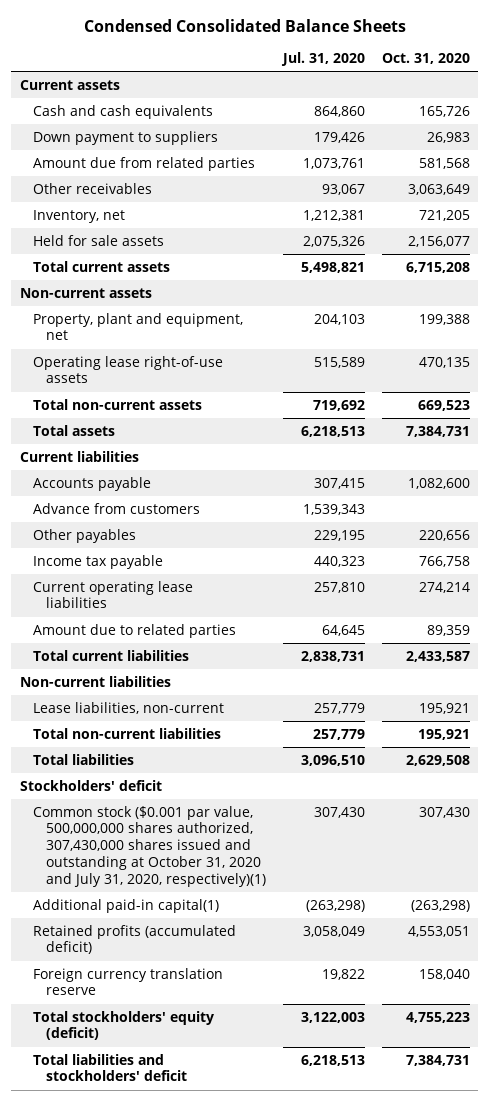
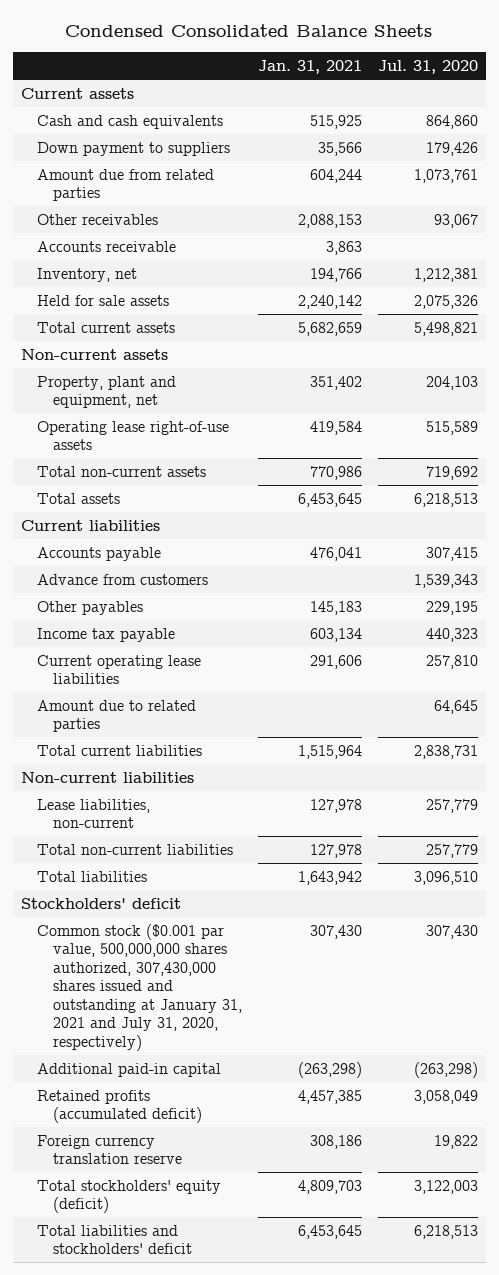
- | Jul. 31, 2020 | Oct. 31, 2020
+ | Jan. 31, 2021 | Jul. 31, 2020
+ Accounts receivable | 3,863 |
- Common stock ($0.001 par value, 500,000,000 shares authorized, 307,430,000 shares issued and outstanding at October 31, 2020 and July 31, 2020, respectively)(1) | 307,430 | 307,430
- Additional paid-in capital(1) | (263,298) | (263,298)
+ Common stock ($0.001 par value, 500,000,000 shares authorized, 307,430,000 shares issued and outstanding at January 31, 2021 and July 31, 2020, respectively) | 307,430 | 307,430
+ Additional paid-in capital | (263,298) | (263,298)

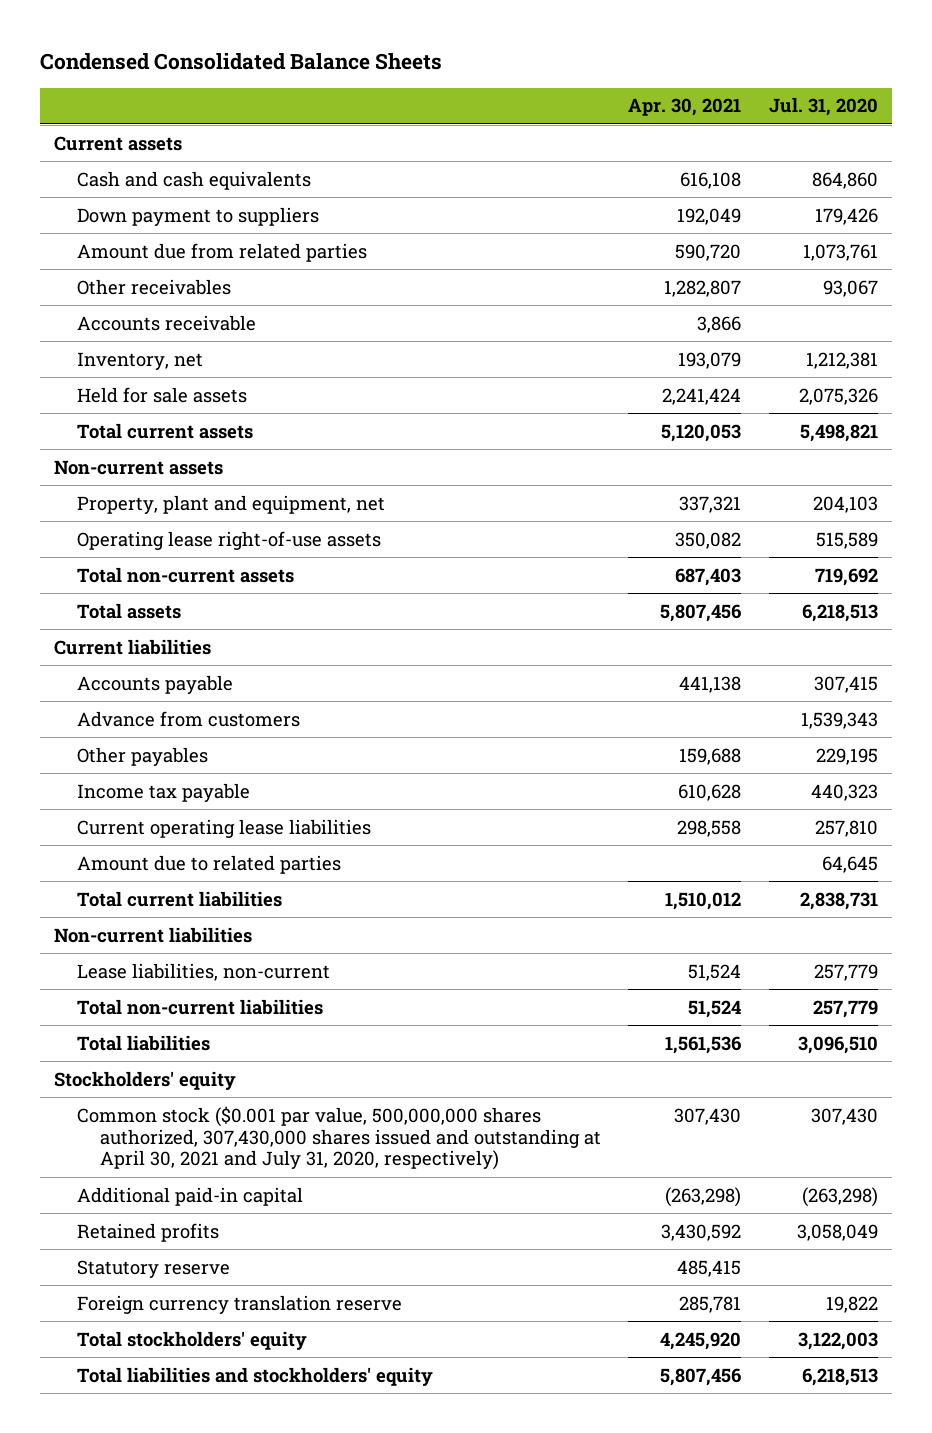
- | Jan. 31, 2021 | Jul. 31, 2020
+ | Apr. 30, 2021 | Jul. 31, 2020
- Stockholders' deficit
- Common stock ($0.001 par value, 500,000,000 shares authorized, 307,430,000 shares issued and outstanding at January 31, 2021 and July 31, 2020, respectively) | 307,430 | 307,430
+ Stockholders' equity
+ Common stock ($0.001 par value, 500,000,000 shares authorized, 307,430,000 shares issued and outstanding at April 30, 2021 and July 31, 2020, respectively) | 307,430 | 307,430
- Retained profits (accumulated deficit) | 4,457,385 | 3,058,049
+ Retained profits | 3,430,592 | 3,058,049
+ Statutory reserve | 485,415 |
- Total stockholders' equity (deficit) | 4,809,703 | 3,122,003
- Total liabilities and stockholders' deficit | 6,453,645 | 6,218,513
+ Total stockholders' equity | 4,245,920 | 3,122,003
+ Total liabilities and stockholders' equity | 5,807,456 | 6,218,513

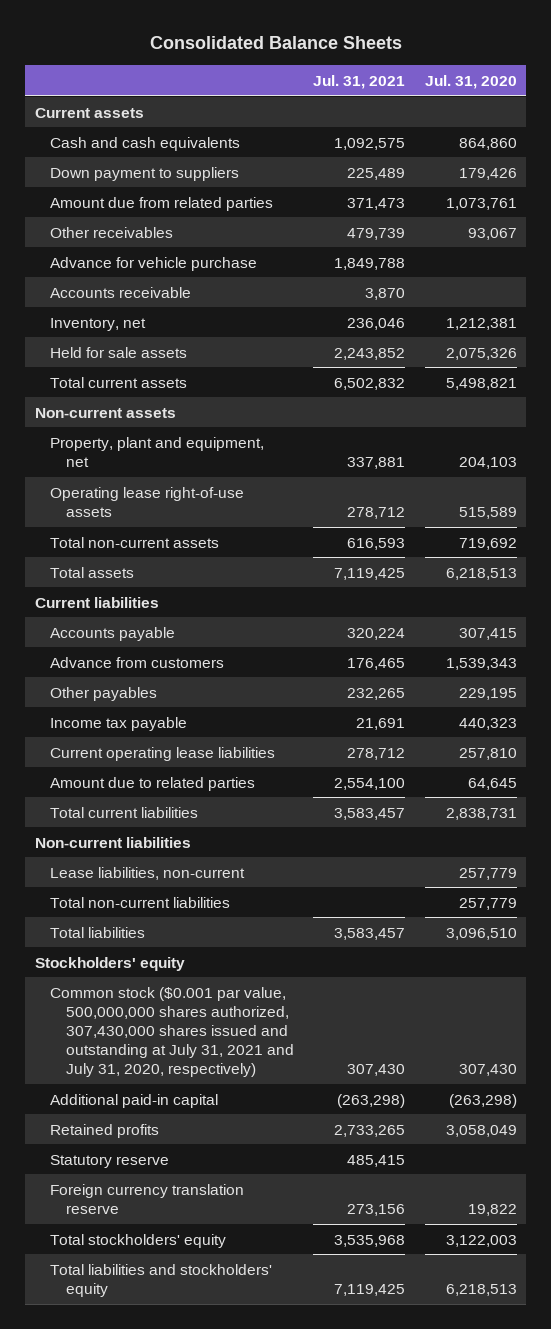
- Condensed Consolidated Balance Sheets
+ Consolidated Balance Sheets
- | Apr. 30, 2021 | Jul. 31, 2020
+ | Jul. 31, 2021 | Jul. 31, 2020
+ Advance for vehicle purchase | 1,849,788 |
- Common stock ($0.001 par value, 500,000,000 shares authorized, 307,430,000 shares issued and outstanding at April 30, 2021 and July 31, 2020, respectively) | 307,430 | 307,430
+ Common stock ($0.001 par value, 500,000,000 shares authorized, 307,430,000 shares issued and outstanding at July 31, 2021 and July 31, 2020, respectively) | 307,430 | 307,430

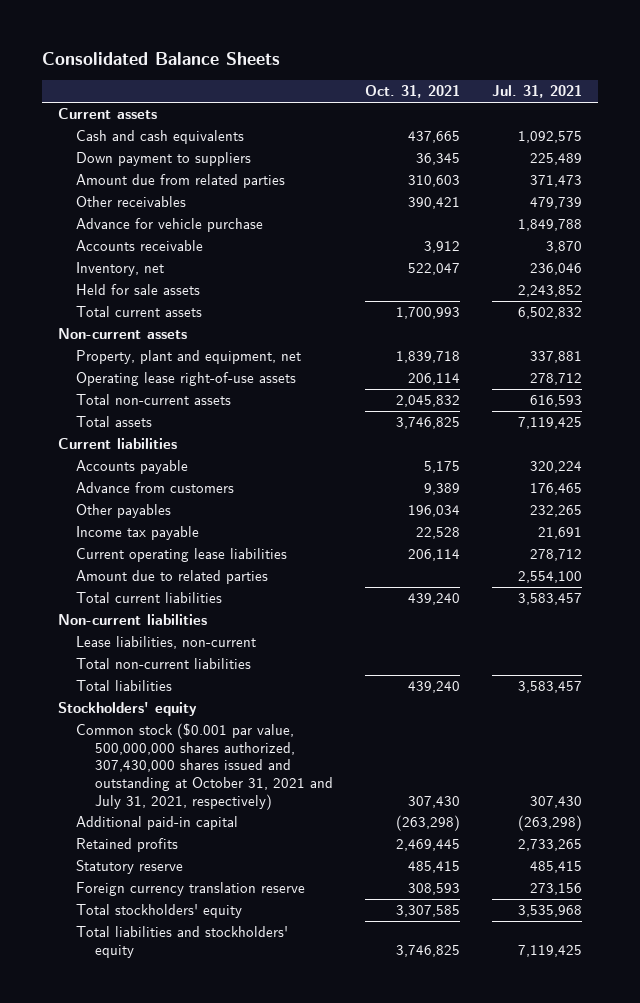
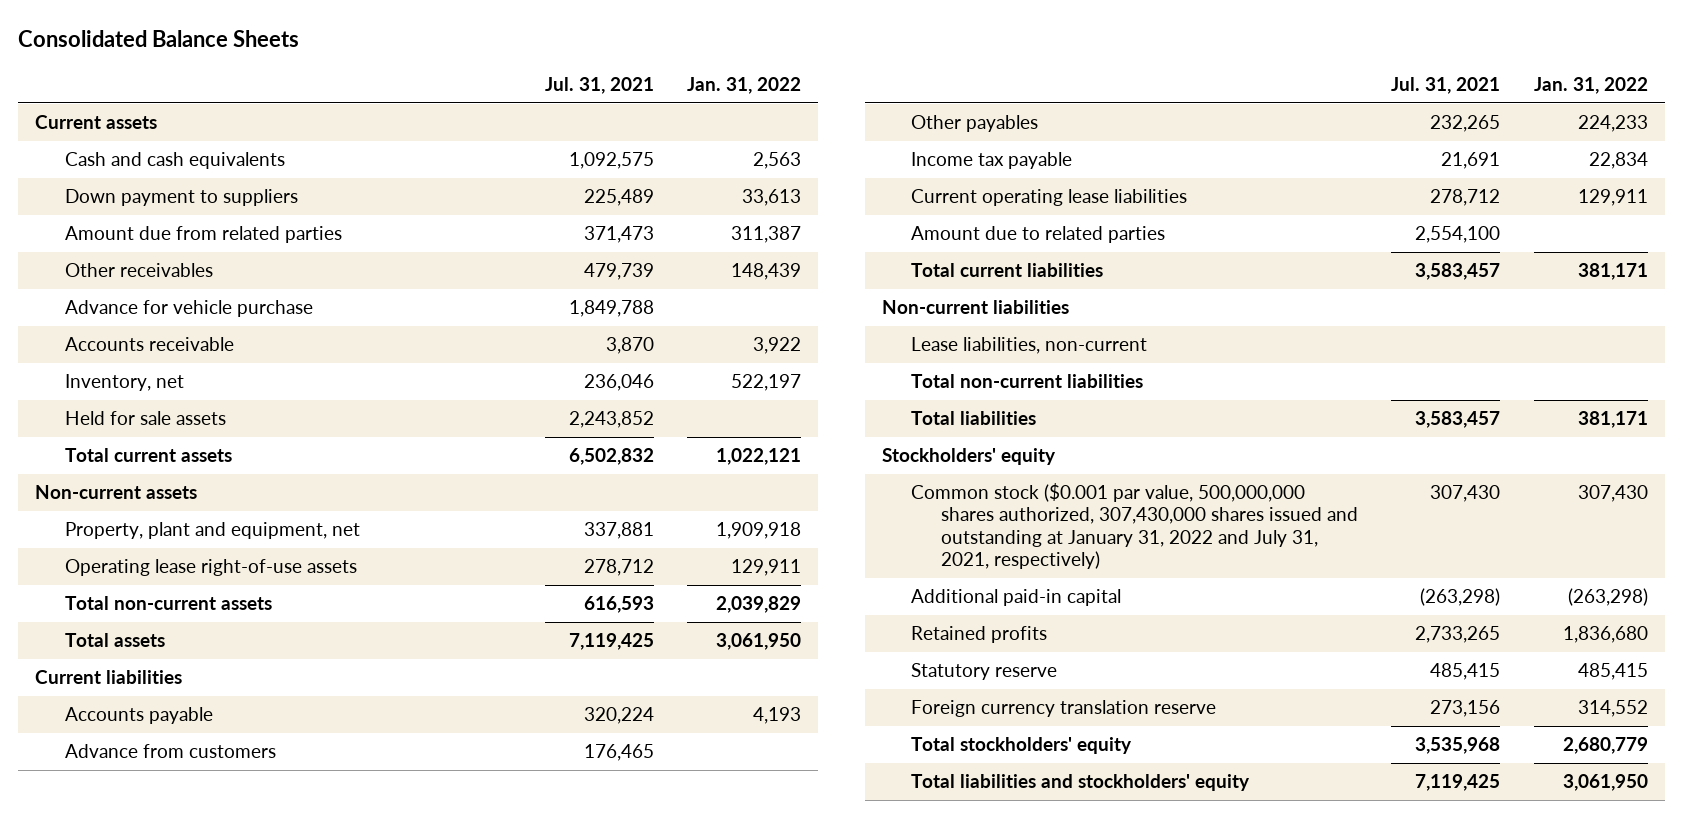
- | Oct. 31, 2021 | Jul. 31, 2021
+ | Jul. 31, 2021 | Jan. 31, 2022
- Common stock ($0.001 par value, 500,000,000 shares authorized, 307,430,000 shares issued and outstanding at October 31, 2021 and July 31, 2021, respectively) | 307,430 | 307,430
+ Common stock ($0.001 par value, 500,000,000 shares authorized, 307,430,000 shares issued and outstanding at January 31, 2022 and July 31, 2021, respectively) | 307,430 | 307,430

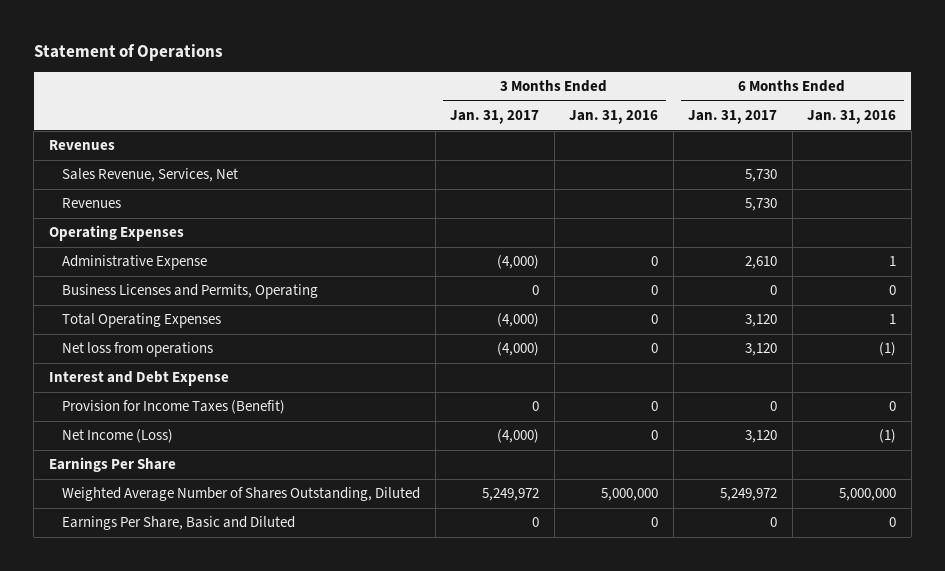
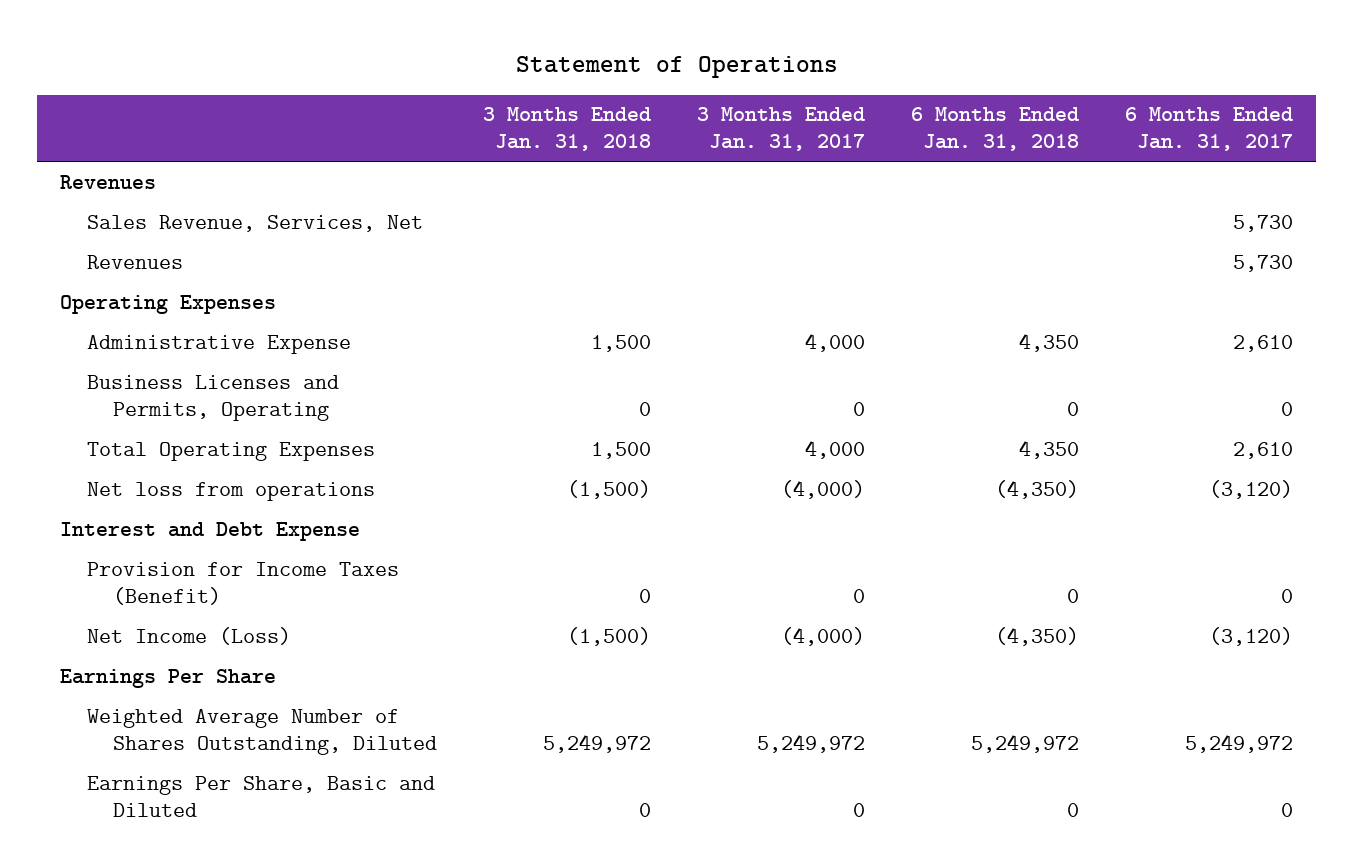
- | 3 Months Ended Jan. 31, 2017 | 3 Months Ended Jan. 31, 2016 | 6 Months Ended Jan. 31, 2017 | 6 Months Ended Jan. 31, 2016
+ | 3 Months Ended Jan. 31, 2018 | 3 Months Ended Jan. 31, 2017 | 6 Months Ended Jan. 31, 2018 | 6 Months Ended Jan. 31, 2017
- Administrative Expense | (4,000) | 0 | 2,610 | 1
+ Administrative Expense | 1,500 | 4,000 | 4,350 | 2,610
- Total Operating Expenses | (4,000) | 0 | 3,120 | 1
- Net loss from operations | (4,000) | 0 | 3,120 | (1)
+ Total Operating Expenses | 1,500 | 4,000 | 4,350 | 2,610
+ Net loss from operations | (1,500) | (4,000) | (4,350) | (3,120)
- Net Income (Loss) | (4,000) | 0 | 3,120 | (1)
+ Net Income (Loss) | (1,500) | (4,000) | (4,350) | (3,120)

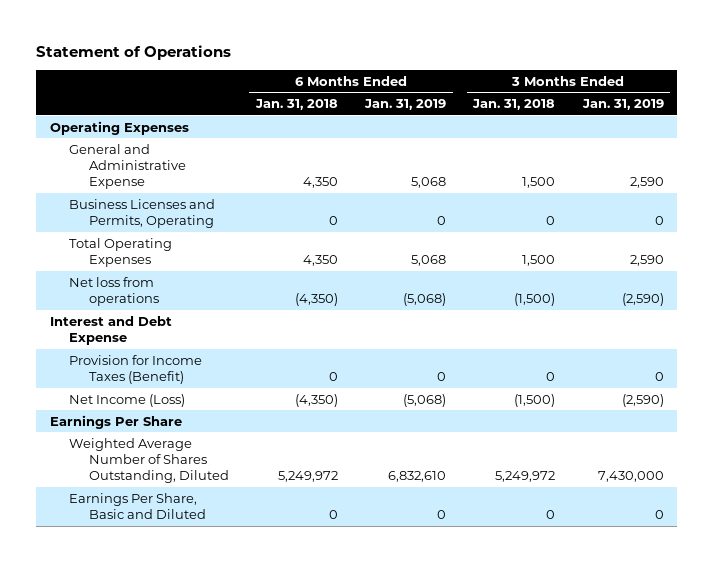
- | 3 Months Ended Jan. 31, 2018 | 3 Months Ended Jan. 31, 2017 | 6 Months Ended Jan. 31, 2018 | 6 Months Ended Jan. 31, 2017
+ | 6 Months Ended Jan. 31, 2018 | 6 Months Ended Jan. 31, 2019 | 3 Months Ended Jan. 31, 2018 | 3 Months Ended Jan. 31, 2019
- Revenues
- Sales Revenue, Services, Net | | | | 5,730
- Revenues | | | | 5,730
- Administrative Expense | 1,500 | 4,000 | 4,350 | 2,610
+ General and Administrative Expense | 4,350 | 5,068 | 1,500 | 2,590

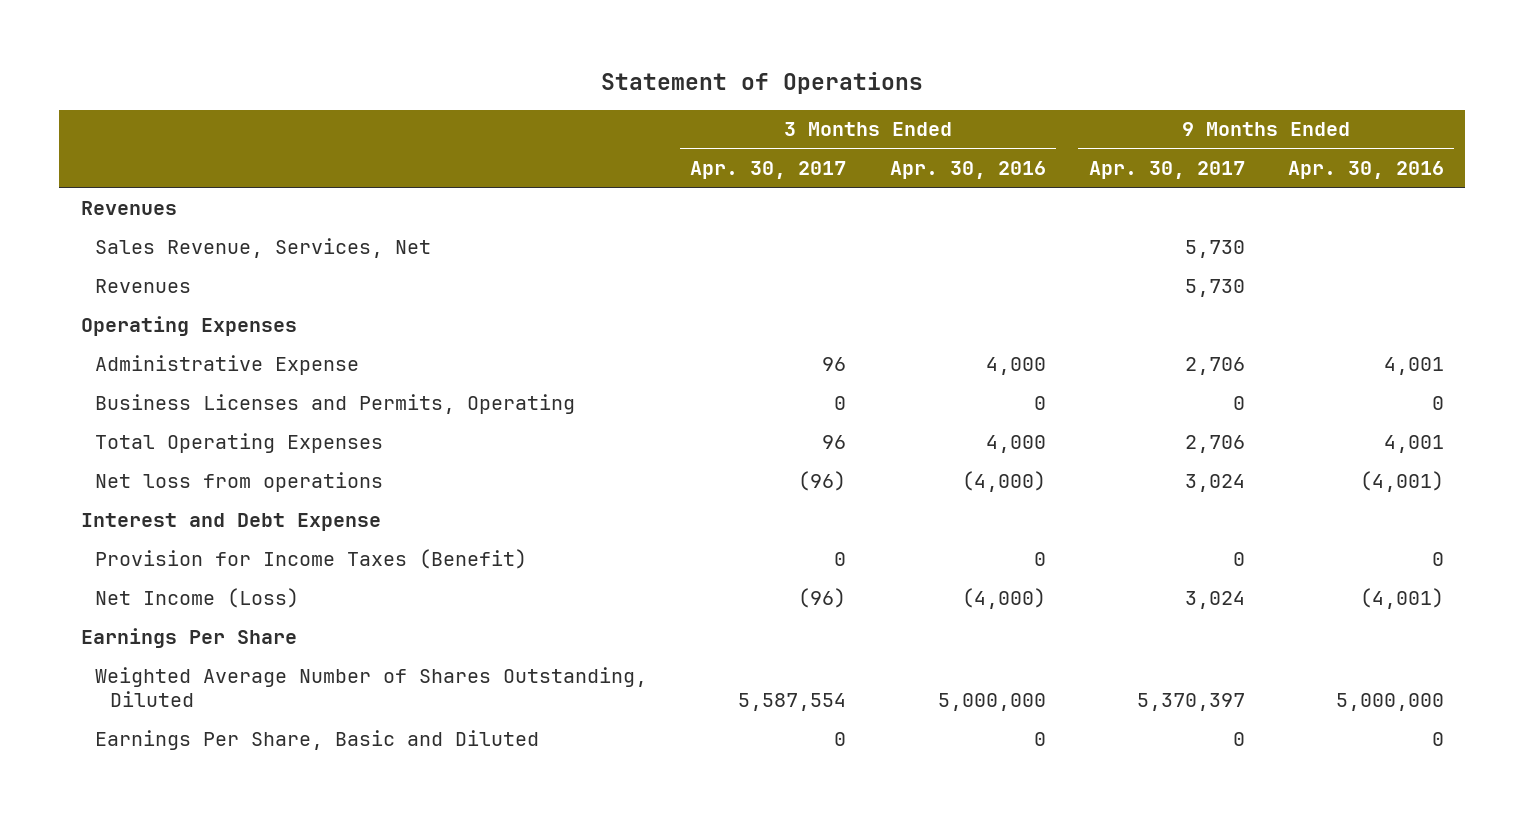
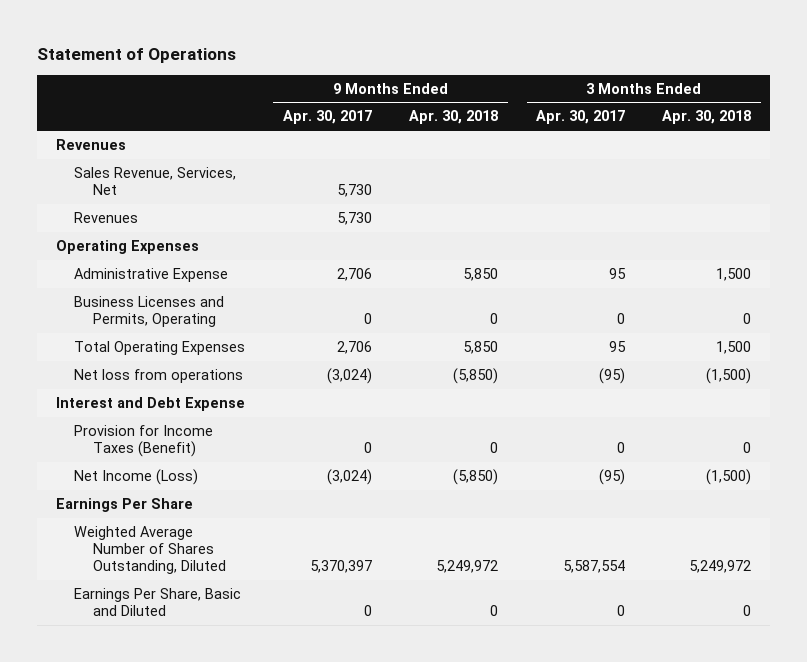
- | 3 Months Ended Apr. 30, 2017 | 3 Months Ended Apr. 30, 2016 | 9 Months Ended Apr. 30, 2017 | 9 Months Ended Apr. 30, 2016
+ | 9 Months Ended Apr. 30, 2017 | 9 Months Ended Apr. 30, 2018 | 3 Months Ended Apr. 30, 2017 | 3 Months Ended Apr. 30, 2018
- Administrative Expense | 96 | 4,000 | 2,706 | 4,001
+ Administrative Expense | 2,706 | 5,850 | 95 | 1,500
- Total Operating Expenses | 96 | 4,000 | 2,706 | 4,001
- Net loss from operations | (96) | (4,000) | 3,024 | (4,001)
+ Total Operating Expenses | 2,706 | 5,850 | 95 | 1,500
+ Net loss from operations | (3,024) | (5,850) | (95) | (1,500)
- Net Income (Loss) | (96) | (4,000) | 3,024 | (4,001)
+ Net Income (Loss) | (3,024) | (5,850) | (95) | (1,500)

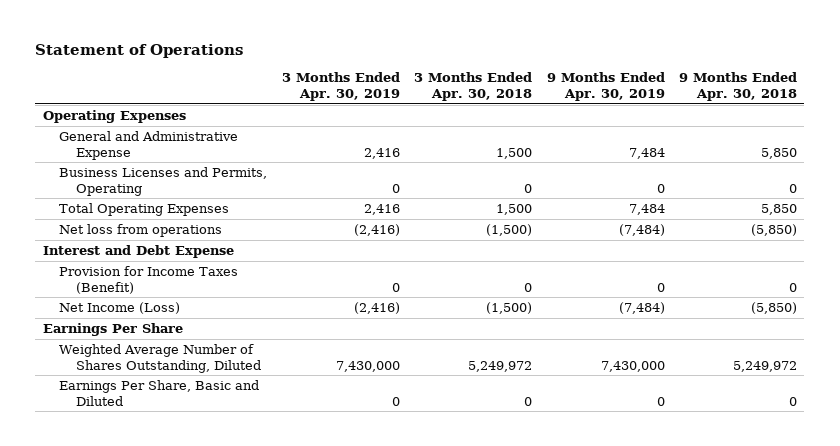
- | 9 Months Ended Apr. 30, 2017 | 9 Months Ended Apr. 30, 2018 | 3 Months Ended Apr. 30, 2017 | 3 Months Ended Apr. 30, 2018
+ | 3 Months Ended Apr. 30, 2019 | 3 Months Ended Apr. 30, 2018 | 9 Months Ended Apr. 30, 2019 | 9 Months Ended Apr. 30, 2018
- Revenues
- Sales Revenue, Services, Net | 5,730 | | |
- Revenues | 5,730 | | |
- Administrative Expense | 2,706 | 5,850 | 95 | 1,500
+ General and Administrative Expense | 2,416 | 1,500 | 7,484 | 5,850

